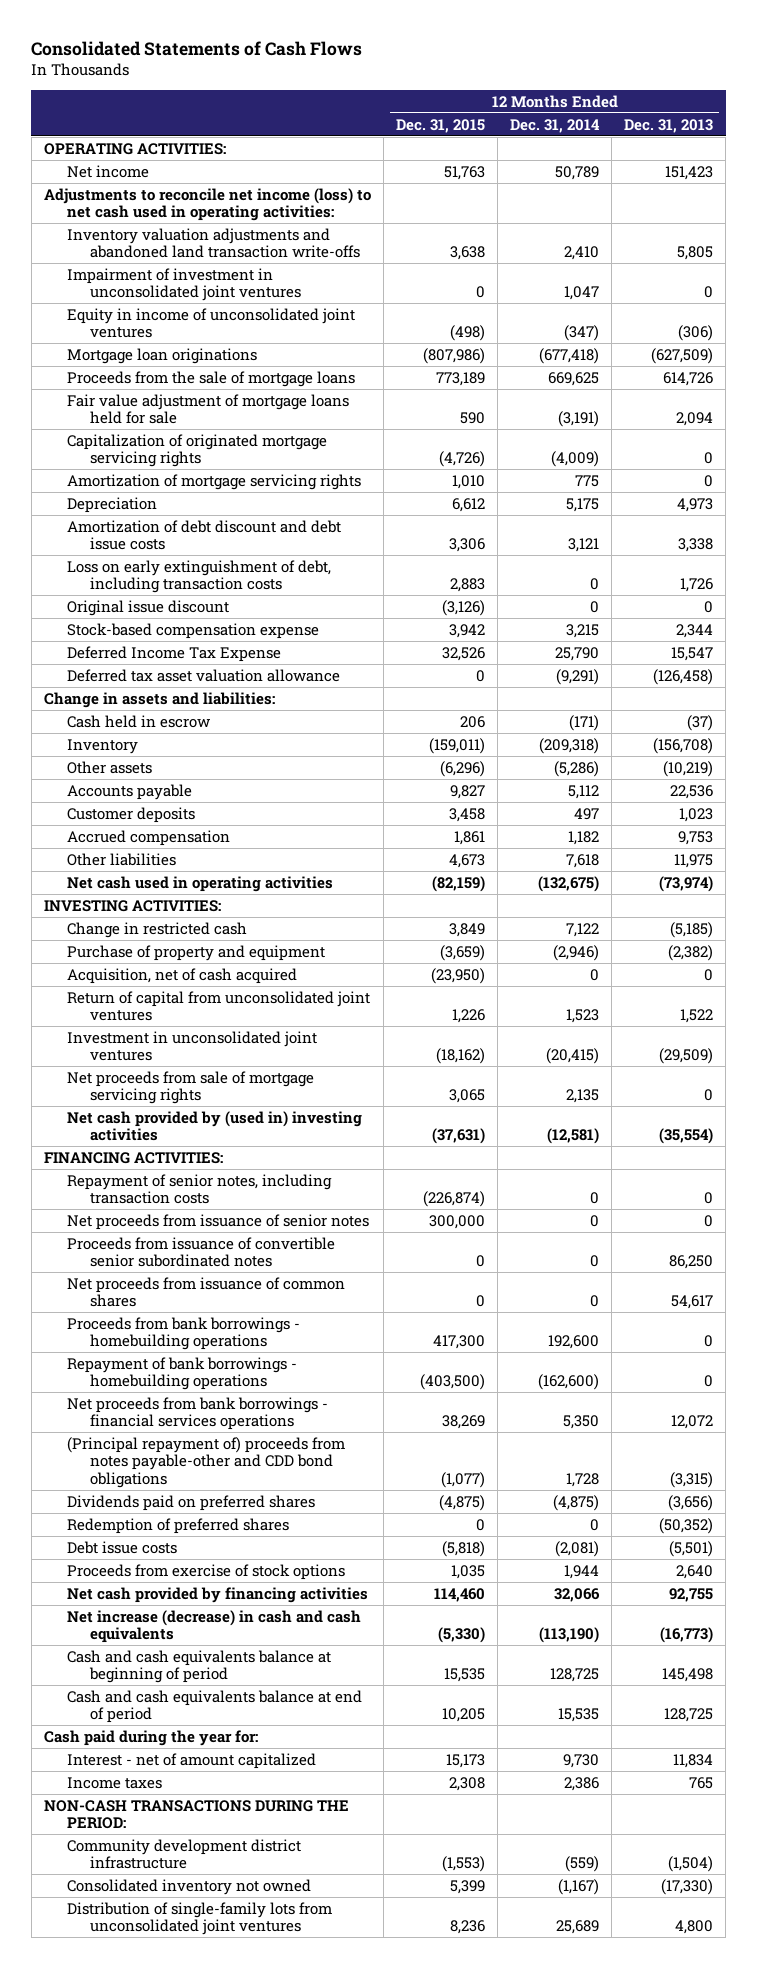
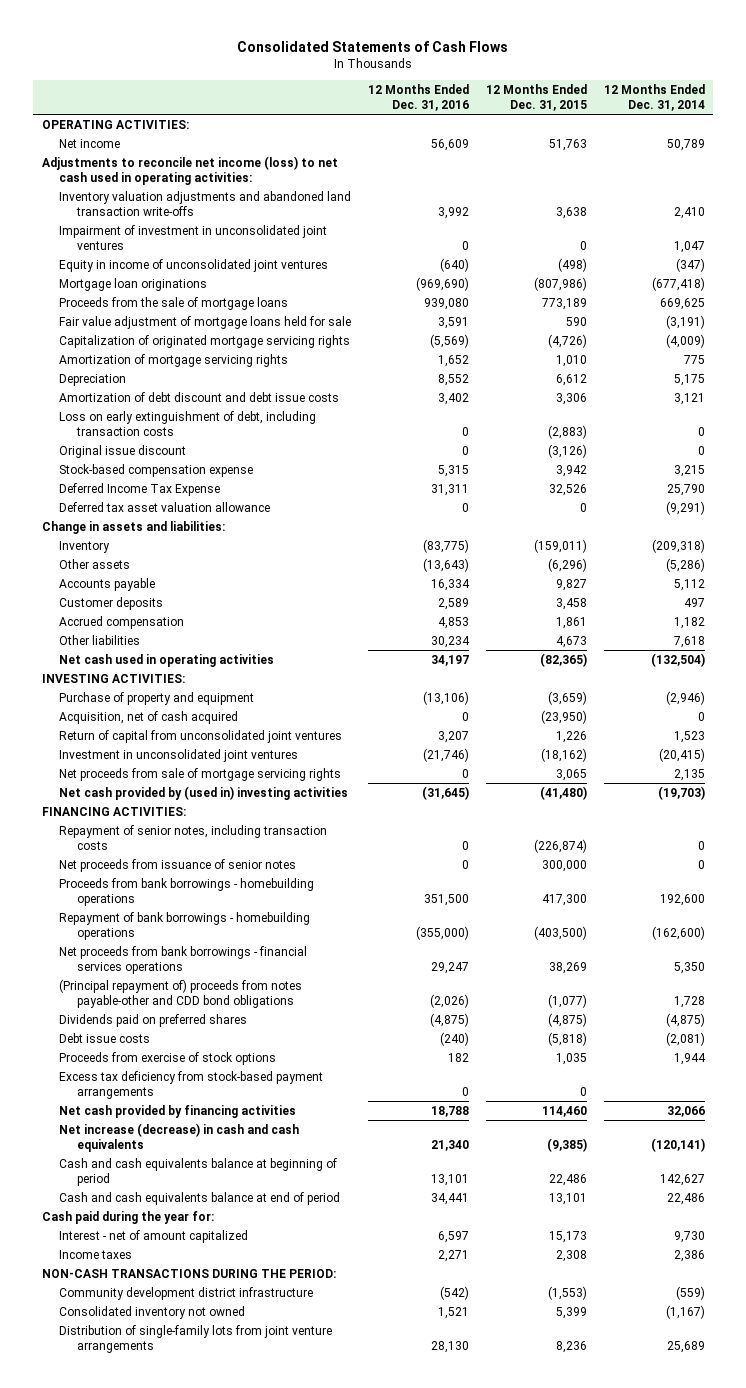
- | 12 Months Ended Dec. 31, 2015 | 12 Months Ended Dec. 31, 2014 | 12 Months Ended Dec. 31, 2013
+ | 12 Months Ended Dec. 31, 2016 | 12 Months Ended Dec. 31, 2015 | 12 Months Ended Dec. 31, 2014
- Loss on early extinguishment of debt, including transaction costs | 2,883 | 0 | 1,726
+ Loss on early extinguishment of debt, including transaction costs | 0 | (2,883) | 0
- Cash held in escrow | 206 | (171) | (37)
- Net cash used in operating activities | (82,159) | (132,675) | (73,974)
+ Net cash used in operating activities | 34,197 | (82,365) | (132,504)
- Change in restricted cash | 3,849 | 7,122 | (5,185)
- Net cash provided by (used in) investing activities | (37,631) | (12,581) | (35,554)
+ Net cash provided by (used in) investing activities | (31,645) | (41,480) | (19,703)
- Proceeds from issuance of convertible senior subordinated notes | 0 | 0 | 86,250
- Net proceeds from issuance of common shares | 0 | 0 | 54,617
- Redemption of preferred shares | 0 | 0 | (50,352)
+ Excess tax deficiency from stock-based payment arrangements | 0 | 0 |
- Net increase (decrease) in cash and cash equivalents | (5,330) | (113,190) | (16,773)
- Cash and cash equivalents balance at beginning of period | 15,535 | 128,725 | 145,498
- Cash and cash equivalents balance at end of period | 10,205 | 15,535 | 128,725
+ Net increase (decrease) in cash and cash equivalents | 21,340 | (9,385) | (120,141)
+ Cash and cash equivalents balance at beginning of period | 13,101 | 22,486 | 142,627
+ Cash and cash equivalents balance at end of period | 34,441 | 13,101 | 22,486
- Distribution of single-family lots from unconsolidated joint ventures | 8,236 | 25,689 | 4,800
+ Distribution of single-family lots from joint venture arrangements | 28,130 | 8,236 | 25,689

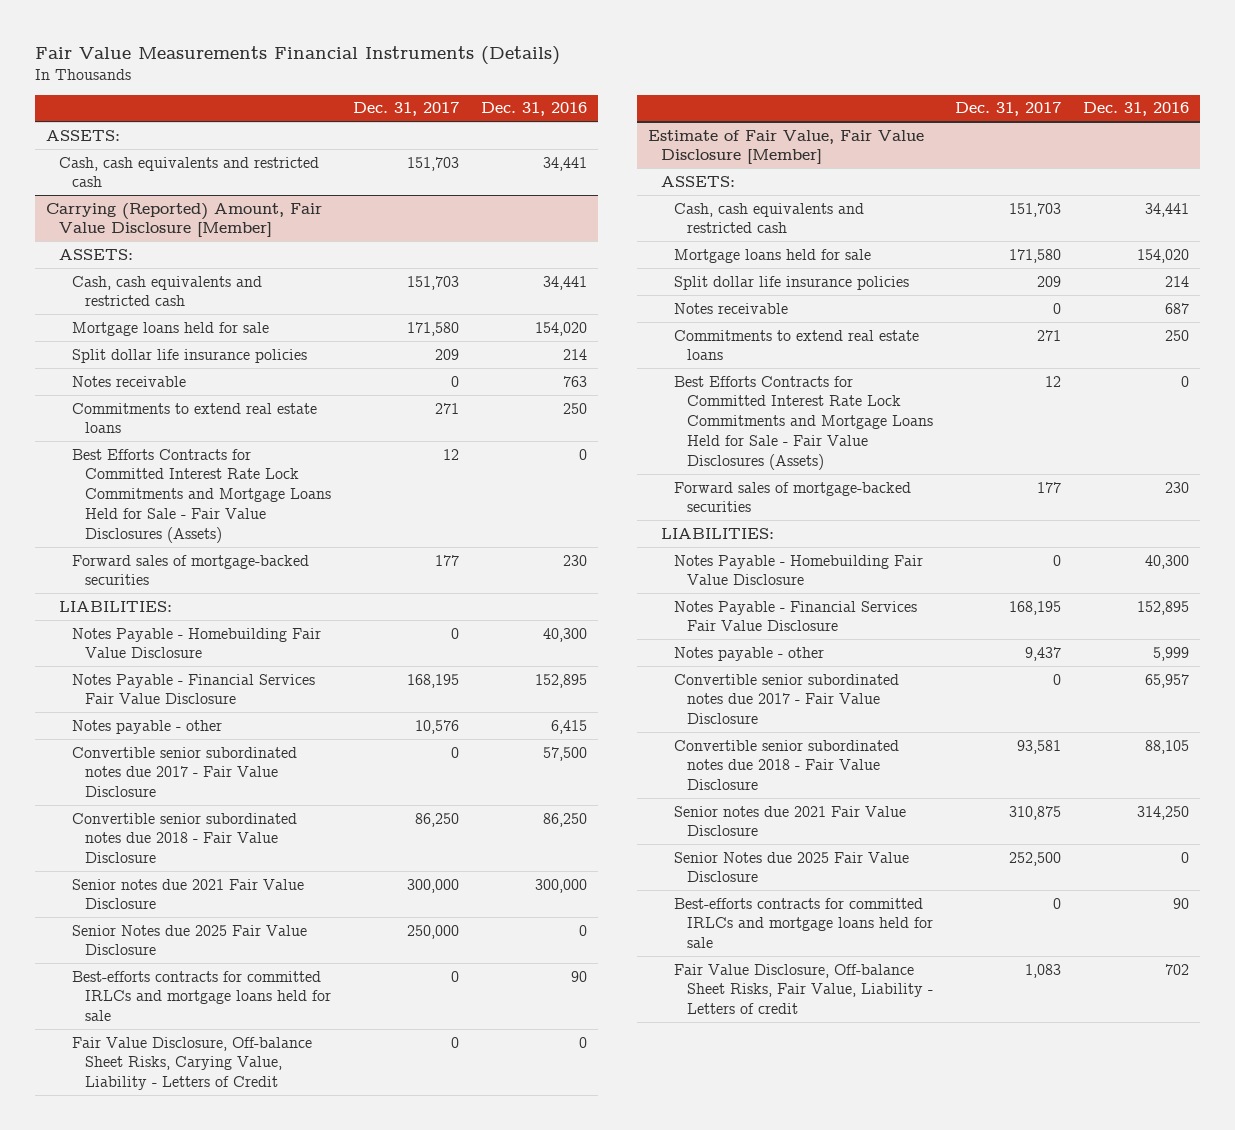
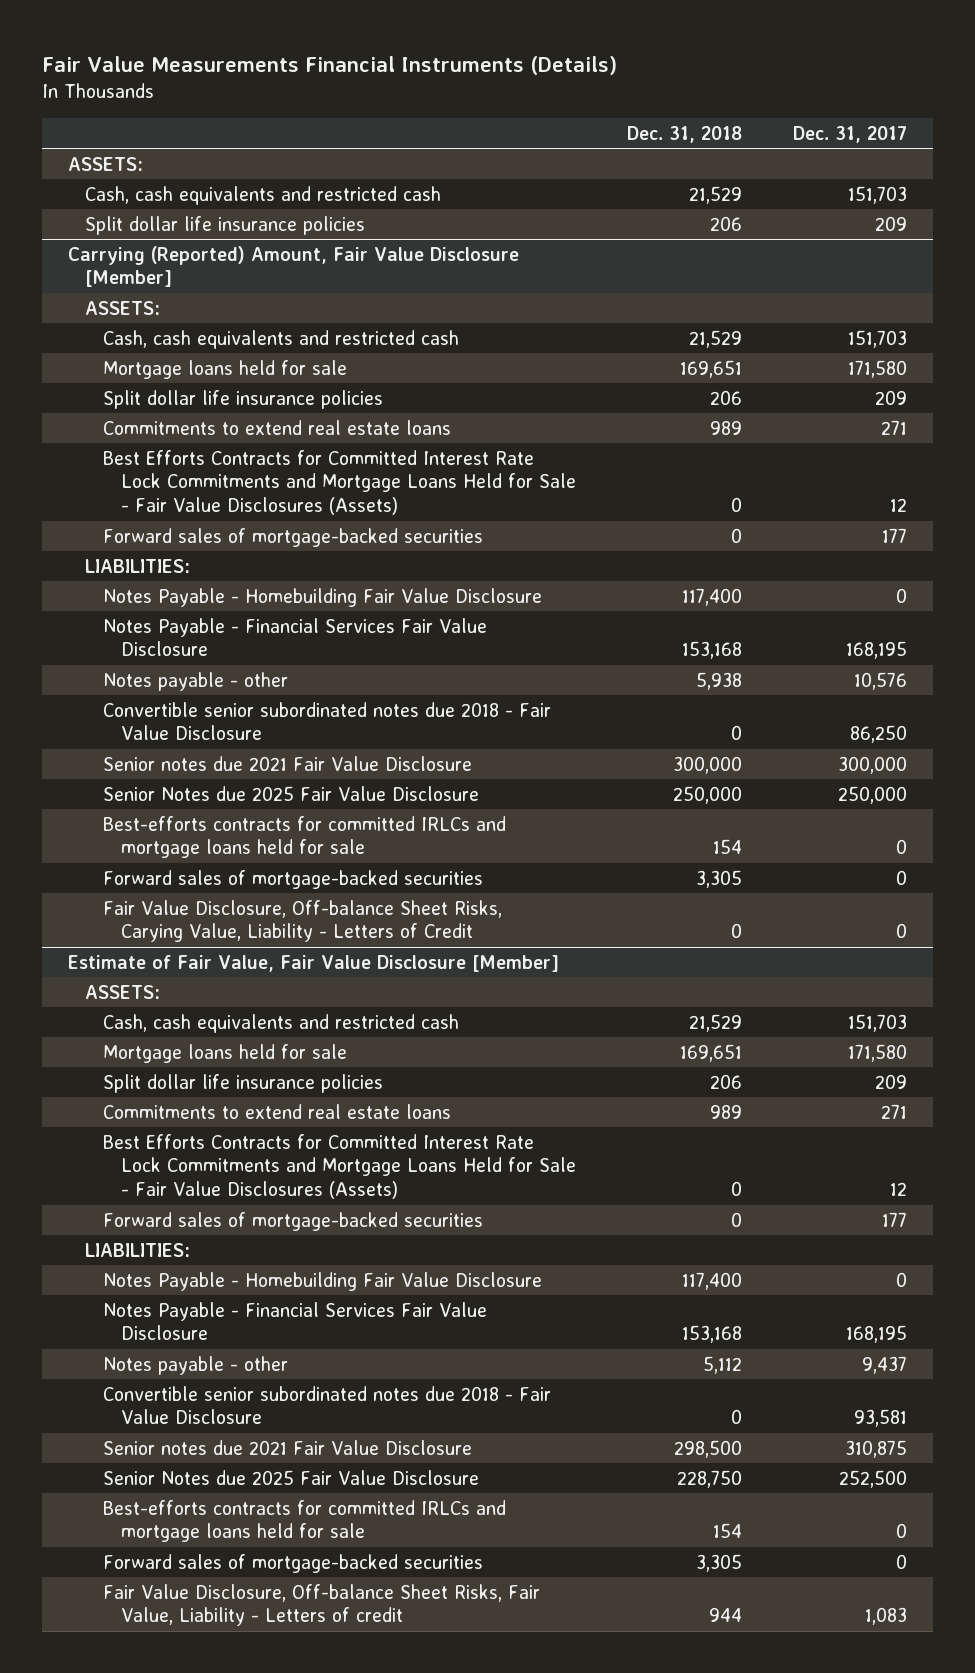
- | Dec. 31, 2017 | Dec. 31, 2016
+ | Dec. 31, 2018 | Dec. 31, 2017
+ Split dollar life insurance policies | 206 | 209
@ Carrying (Reported) Amount, Fair Value Disclosure [Member]
- Notes receivable | 0 | 763
- Convertible senior subordinated notes due 2017 - Fair Value Disclosure | 0 | 57,500
+ Forward sales of mortgage-backed securities | 3,305 | 0
@ Estimate of Fair Value, Fair Value Disclosure [Member]
- Notes receivable | 0 | 687
- Convertible senior subordinated notes due 2017 - Fair Value Disclosure | 0 | 65,957
+ Forward sales of mortgage-backed securities | 3,305 | 0

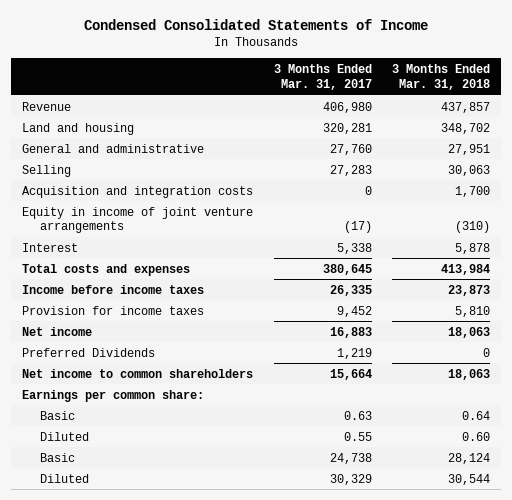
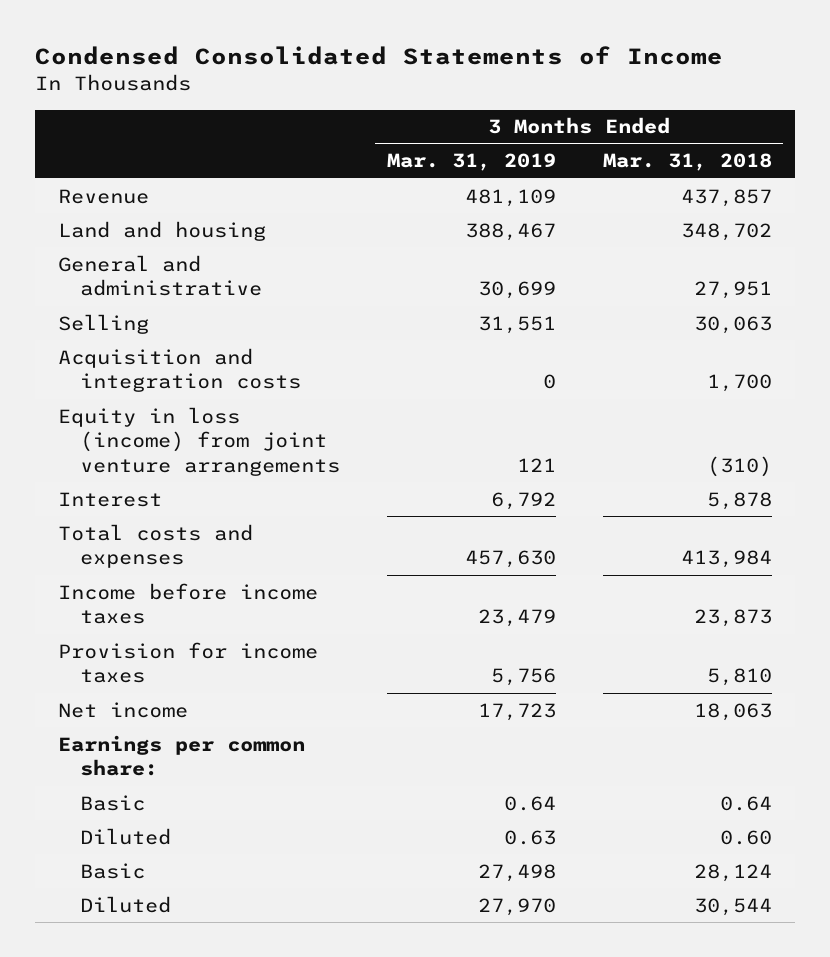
- | 3 Months Ended Mar. 31, 2017 | 3 Months Ended Mar. 31, 2018
+ | 3 Months Ended Mar. 31, 2019 | 3 Months Ended Mar. 31, 2018
- Equity in income of joint venture arrangements | (17) | (310)
+ Equity in loss (income) from joint venture arrangements | 121 | (310)
- Preferred Dividends | 1,219 | 0
- Net income to common shareholders | 15,664 | 18,063

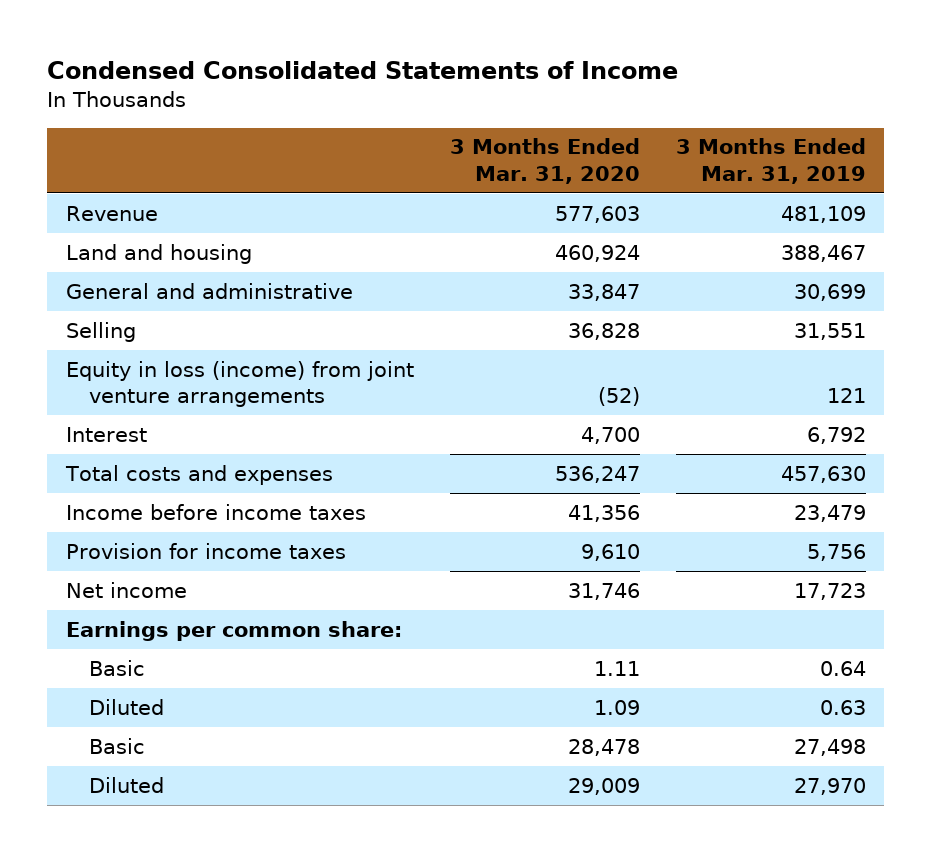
- | 3 Months Ended Mar. 31, 2019 | 3 Months Ended Mar. 31, 2018
+ | 3 Months Ended Mar. 31, 2020 | 3 Months Ended Mar. 31, 2019
- Acquisition and integration costs | 0 | 1,700

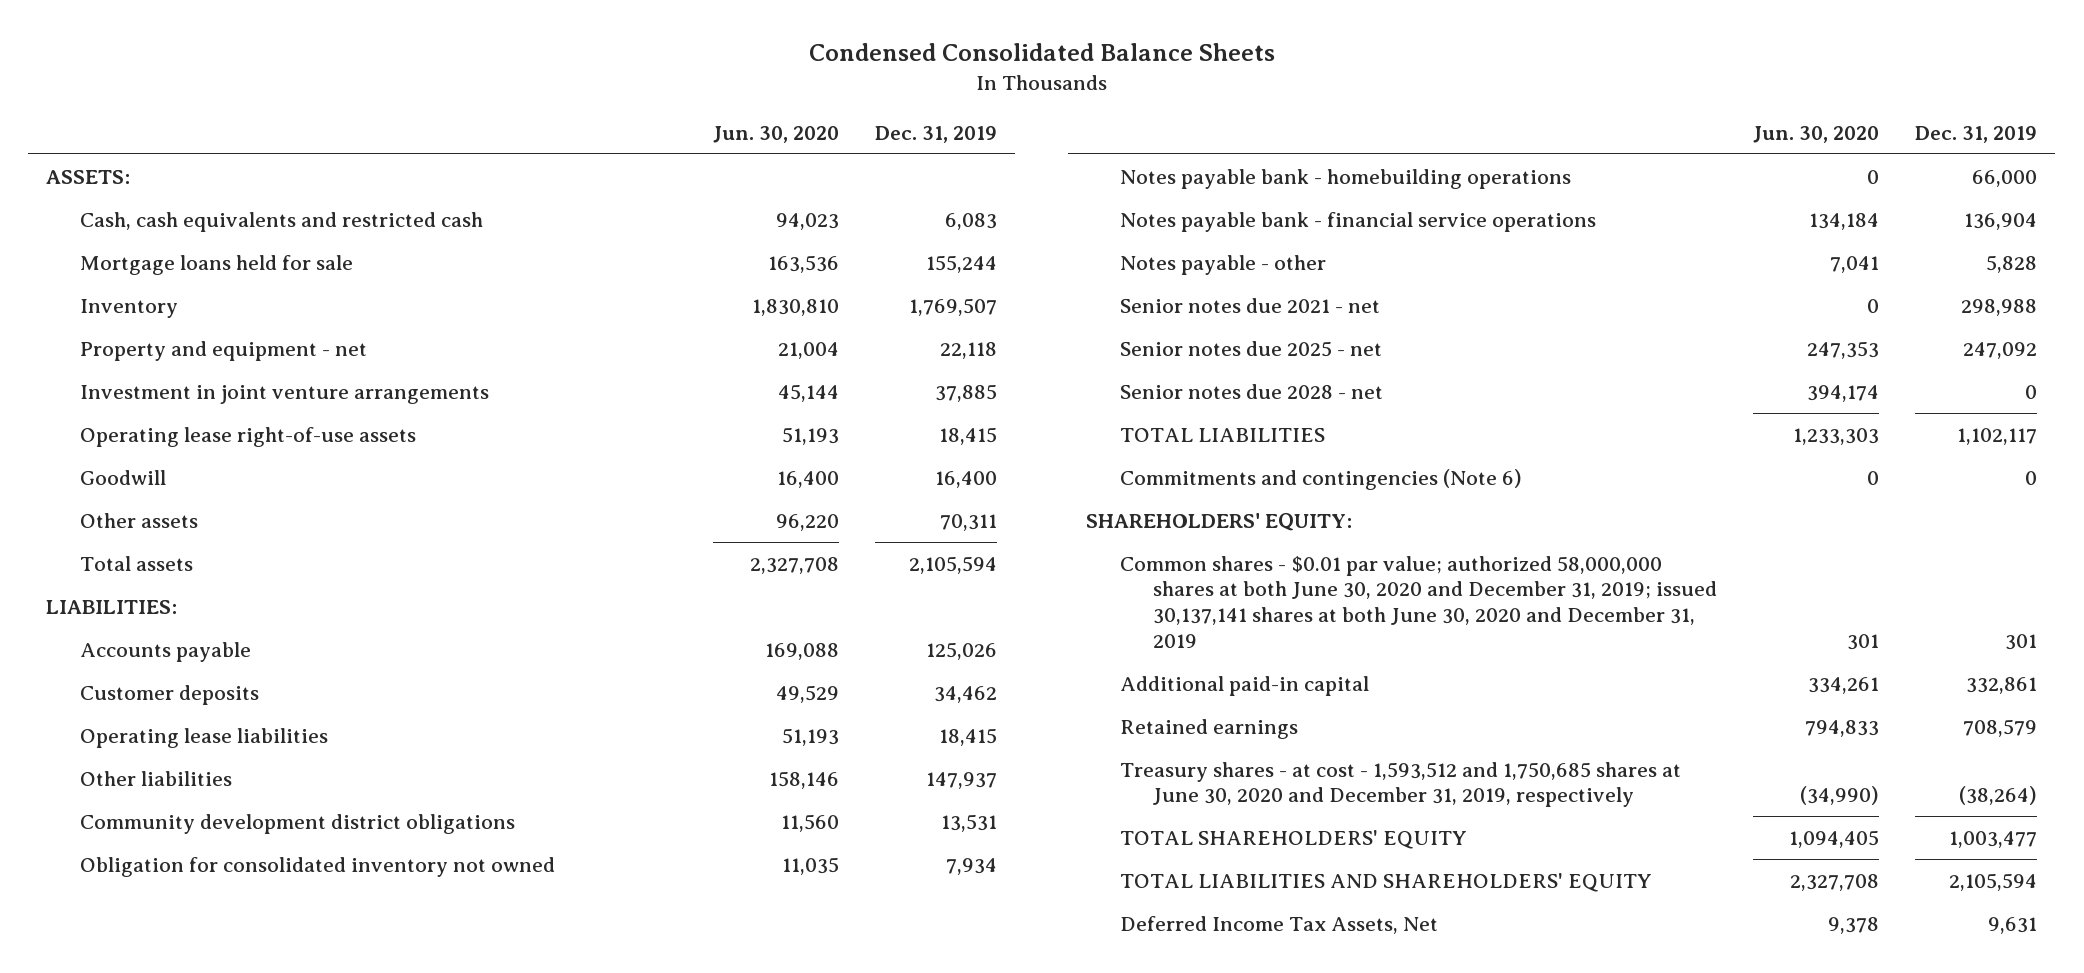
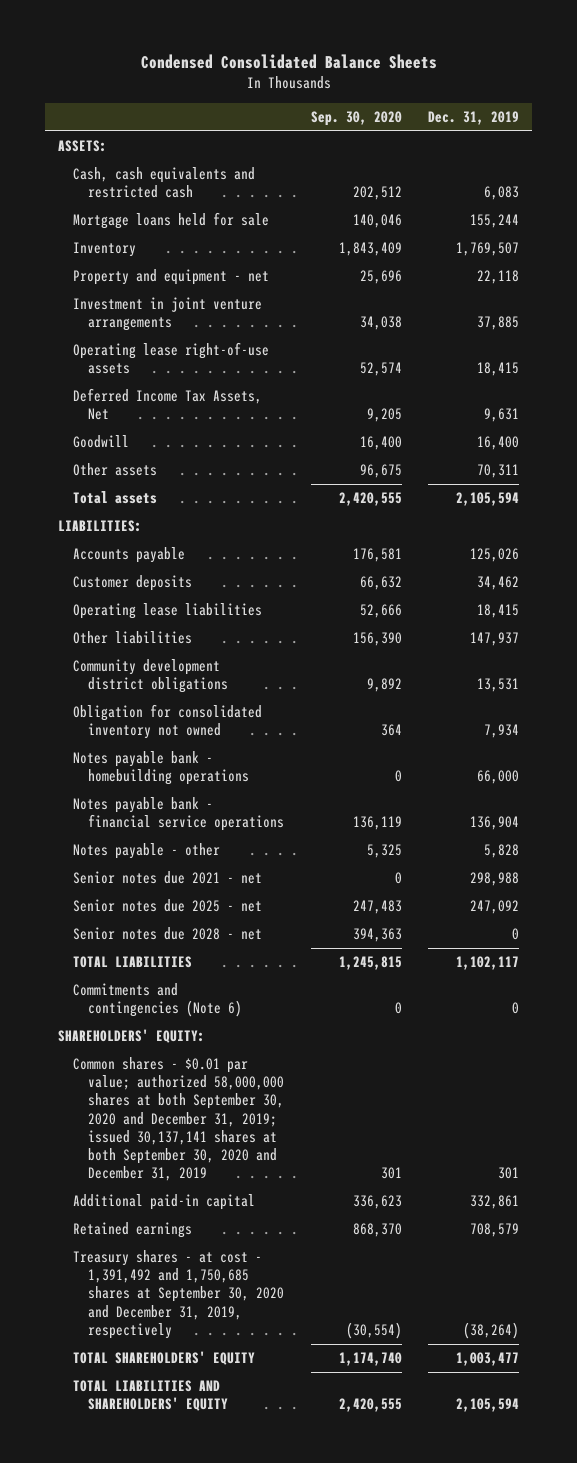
- | Jun. 30, 2020 | Dec. 31, 2019
+ | Sep. 30, 2020 | Dec. 31, 2019
moved up: Deferred Income Tax Assets, Net | 9,205 | 9,631
- Common shares - $0.01 par value; authorized 58,000,000 shares at both June 30, 2020 and December 31, 2019; issued 30,137,141 shares at both June 30, 2020 and December 31, 2019 | 301 | 301
+ Common shares - $0.01 par value; authorized 58,000,000 shares at both September 30, 2020 and December 31, 2019; issued 30,137,141 shares at both September 30, 2020 and December 31, 2019 | 301 | 301
- Treasury shares - at cost - 1,593,512 and 1,750,685 shares at June 30, 2020 and December 31, 2019, respectively | (34,990) | (38,264)
+ Treasury shares - at cost - 1,391,492 and 1,750,685 shares at September 30, 2020 and December 31, 2019, respectively | (30,554) | (38,264)

